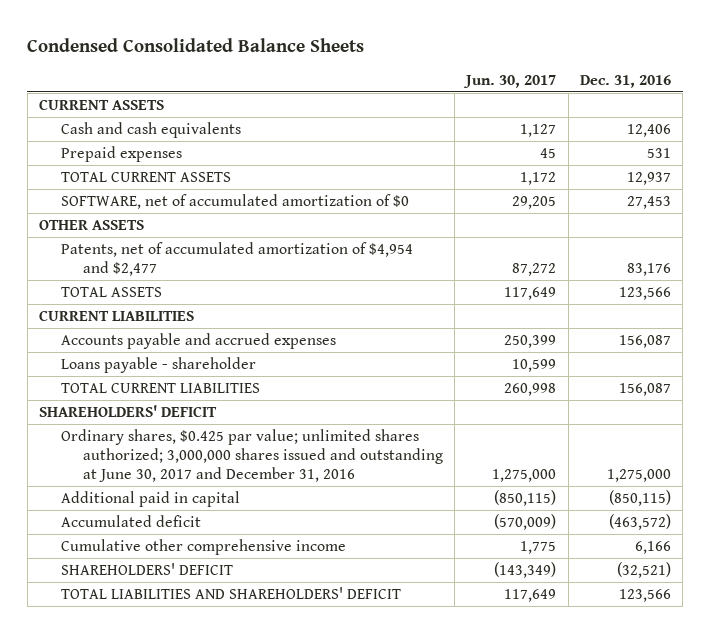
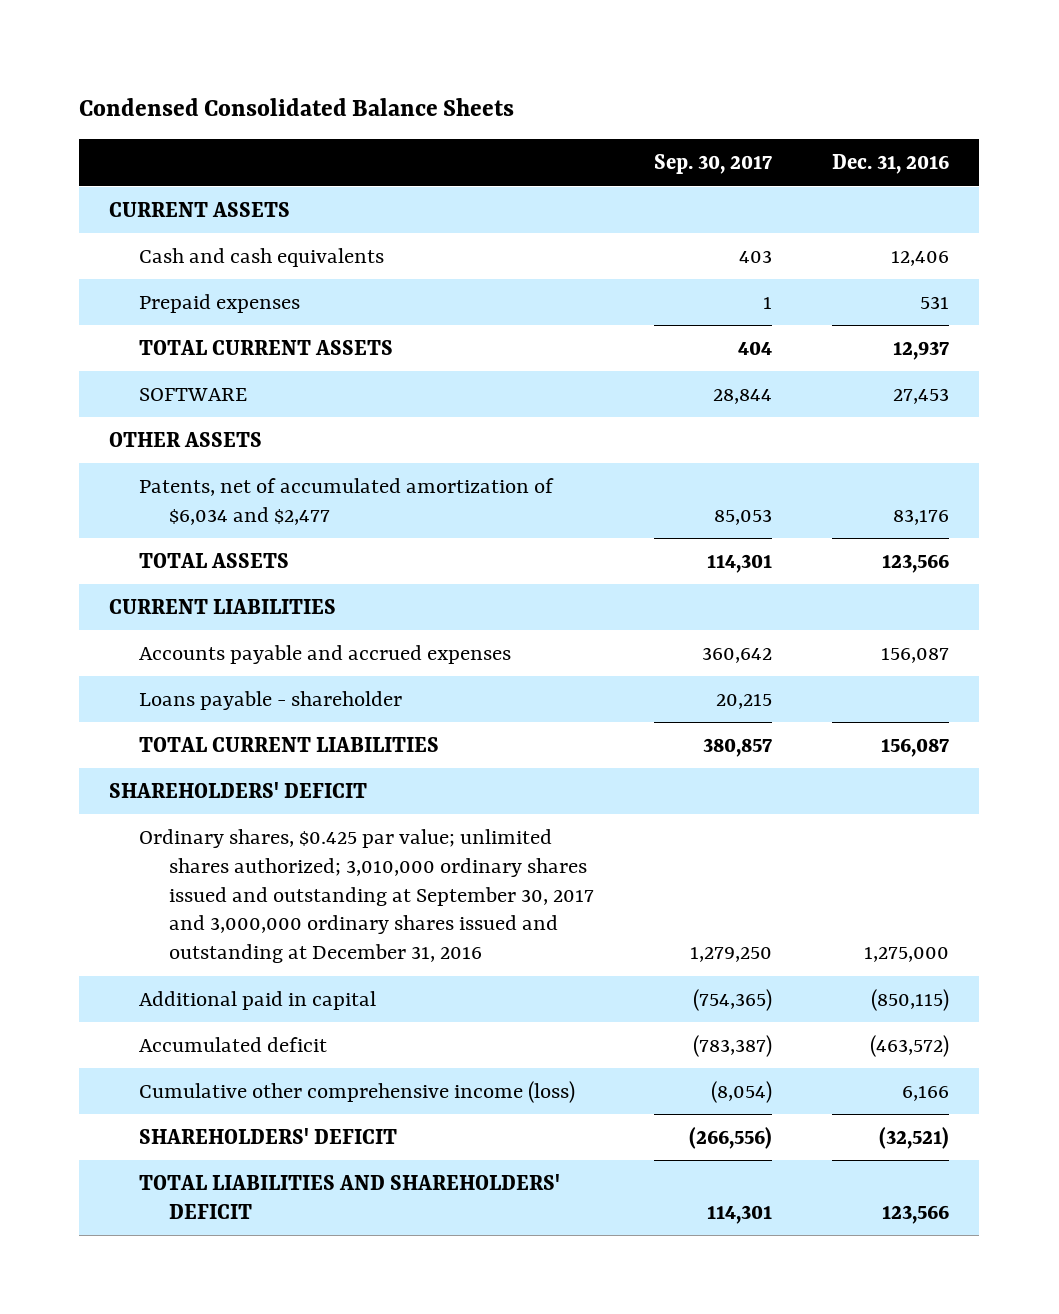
- | Jun. 30, 2017 | Dec. 31, 2016
+ | Sep. 30, 2017 | Dec. 31, 2016
- SOFTWARE, net of accumulated amortization of $0 | 29,205 | 27,453
+ SOFTWARE | 28,844 | 27,453
- Patents, net of accumulated amortization of $4,954 and $2,477 | 87,272 | 83,176
+ Patents, net of accumulated amortization of $6,034 and $2,477 | 85,053 | 83,176
- Ordinary shares, $0.425 par value; unlimited shares authorized; 3,000,000 shares issued and outstanding at June 30, 2017 and December 31, 2016 | 1,275,000 | 1,275,000
+ Ordinary shares, $0.425 par value; unlimited shares authorized; 3,010,000 ordinary shares issued and outstanding at September 30, 2017 and 3,000,000 ordinary shares issued and outstanding at December 31, 2016 | 1,279,250 | 1,275,000
- Cumulative other comprehensive income | 1,775 | 6,166
+ Cumulative other comprehensive income (loss) | (8,054) | 6,166

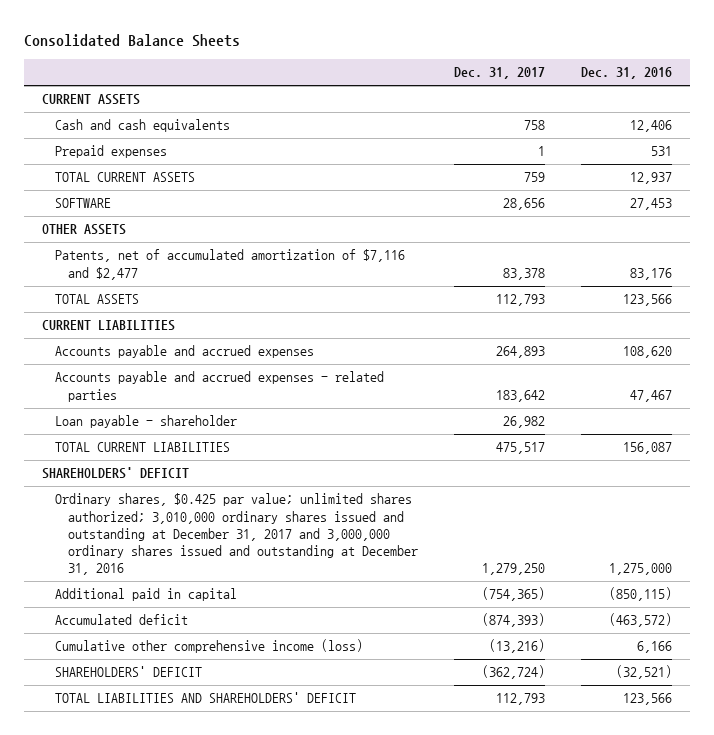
- Condensed Consolidated Balance Sheets
+ Consolidated Balance Sheets
- | Sep. 30, 2017 | Dec. 31, 2016
+ | Dec. 31, 2017 | Dec. 31, 2016
- Patents, net of accumulated amortization of $6,034 and $2,477 | 85,053 | 83,176
+ Patents, net of accumulated amortization of $7,116 and $2,477 | 83,378 | 83,176
- Accounts payable and accrued expenses | 360,642 | 156,087
- Loans payable - shareholder | 20,215 |
+ Accounts payable and accrued expenses | 264,893 | 108,620
+ Accounts payable and accrued expenses - related parties | 183,642 | 47,467
+ Loan payable - shareholder | 26,982 |
- Ordinary shares, $0.425 par value; unlimited shares authorized; 3,010,000 ordinary shares issued and outstanding at September 30, 2017 and 3,000,000 ordinary shares issued and outstanding at December 31, 2016 | 1,279,250 | 1,275,000
+ Ordinary shares, $0.425 par value; unlimited shares authorized; 3,010,000 ordinary shares issued and outstanding at December 31, 2017 and 3,000,000 ordinary shares issued and outstanding at December 31, 2016 | 1,279,250 | 1,275,000

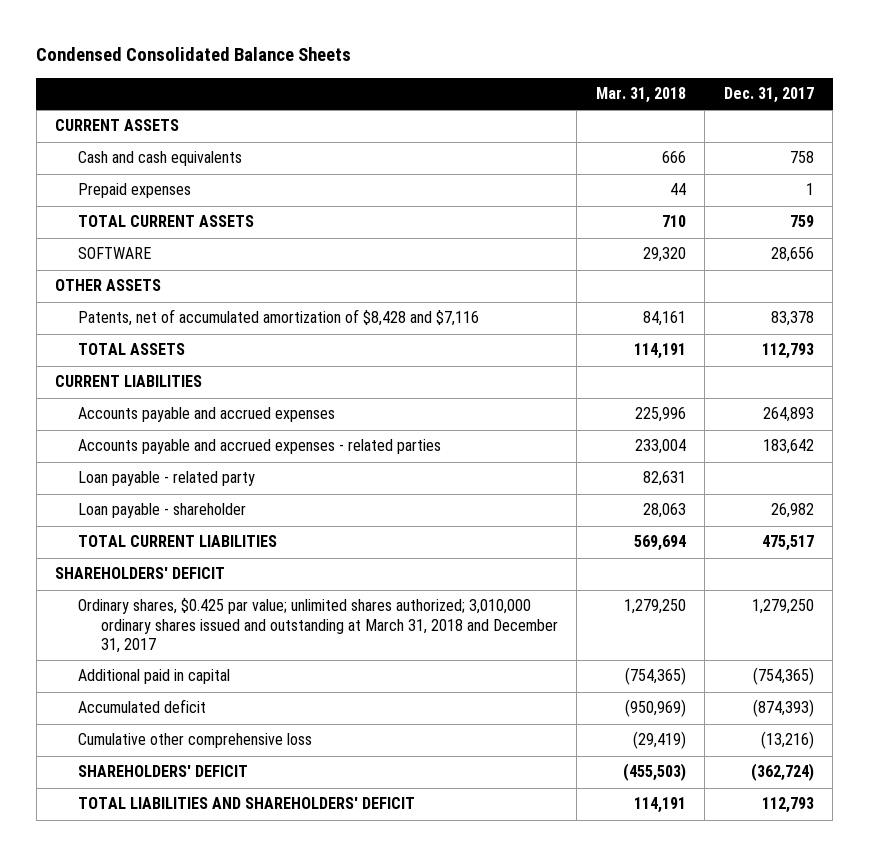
- Consolidated Balance Sheets
+ Condensed Consolidated Balance Sheets
- | Dec. 31, 2017 | Dec. 31, 2016
+ | Mar. 31, 2018 | Dec. 31, 2017
- Patents, net of accumulated amortization of $7,116 and $2,477 | 83,378 | 83,176
+ Patents, net of accumulated amortization of $8,428 and $7,116 | 84,161 | 83,378
+ Loan payable - related party | 82,631 |
- Ordinary shares, $0.425 par value; unlimited shares authorized; 3,010,000 ordinary shares issued and outstanding at December 31, 2017 and 3,000,000 ordinary shares issued and outstanding at December 31, 2016 | 1,279,250 | 1,275,000
+ Ordinary shares, $0.425 par value; unlimited shares authorized; 3,010,000 ordinary shares issued and outstanding at March 31, 2018 and December 31, 2017 | 1,279,250 | 1,279,250
- Cumulative other comprehensive income (loss) | (13,216) | 6,166
+ Cumulative other comprehensive loss | (29,419) | (13,216)

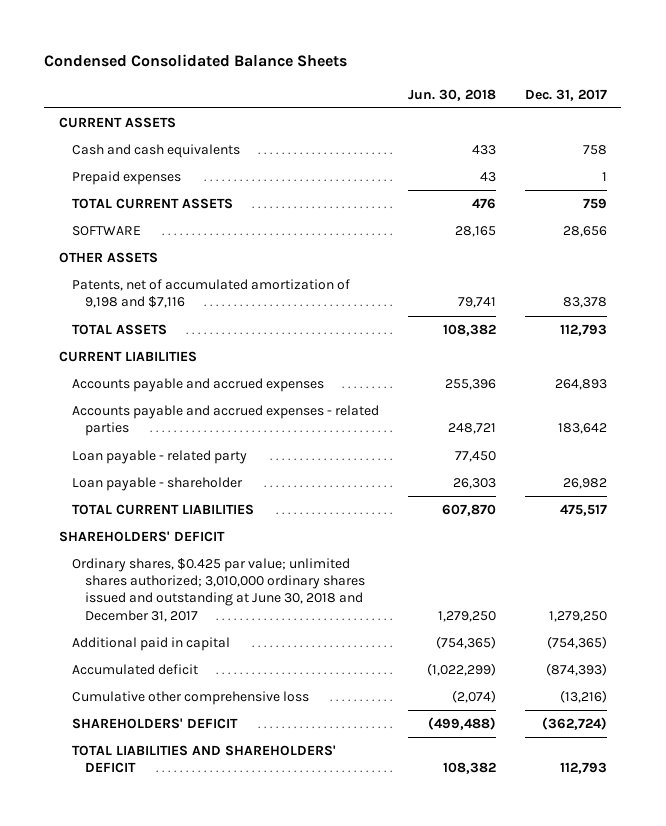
- | Mar. 31, 2018 | Dec. 31, 2017
+ | Jun. 30, 2018 | Dec. 31, 2017
- Patents, net of accumulated amortization of $8,428 and $7,116 | 84,161 | 83,378
+ Patents, net of accumulated amortization of 9,198 and $7,116 | 79,741 | 83,378
- Ordinary shares, $0.425 par value; unlimited shares authorized; 3,010,000 ordinary shares issued and outstanding at March 31, 2018 and December 31, 2017 | 1,279,250 | 1,279,250
+ Ordinary shares, $0.425 par value; unlimited shares authorized; 3,010,000 ordinary shares issued and outstanding at June 30, 2018 and December 31, 2017 | 1,279,250 | 1,279,250

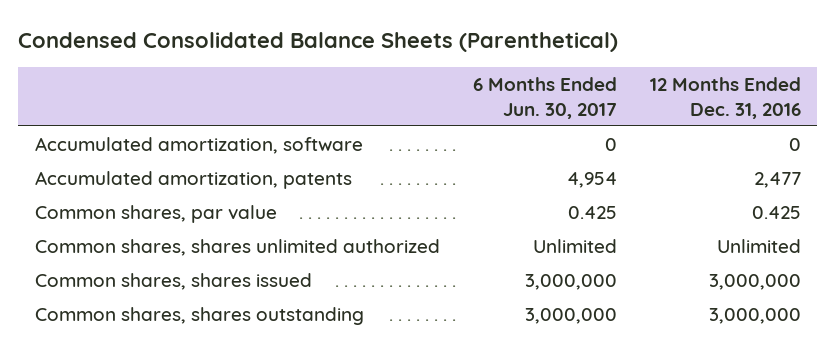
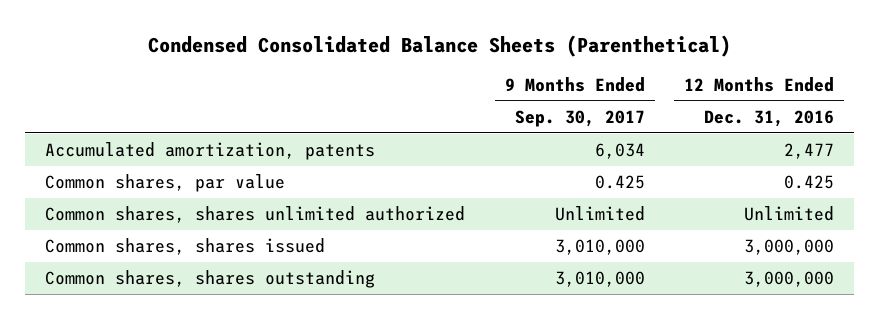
- | 6 Months Ended Jun. 30, 2017 | 12 Months Ended Dec. 31, 2016
+ | 9 Months Ended Sep. 30, 2017 | 12 Months Ended Dec. 31, 2016
- Accumulated amortization, software | 0 | 0

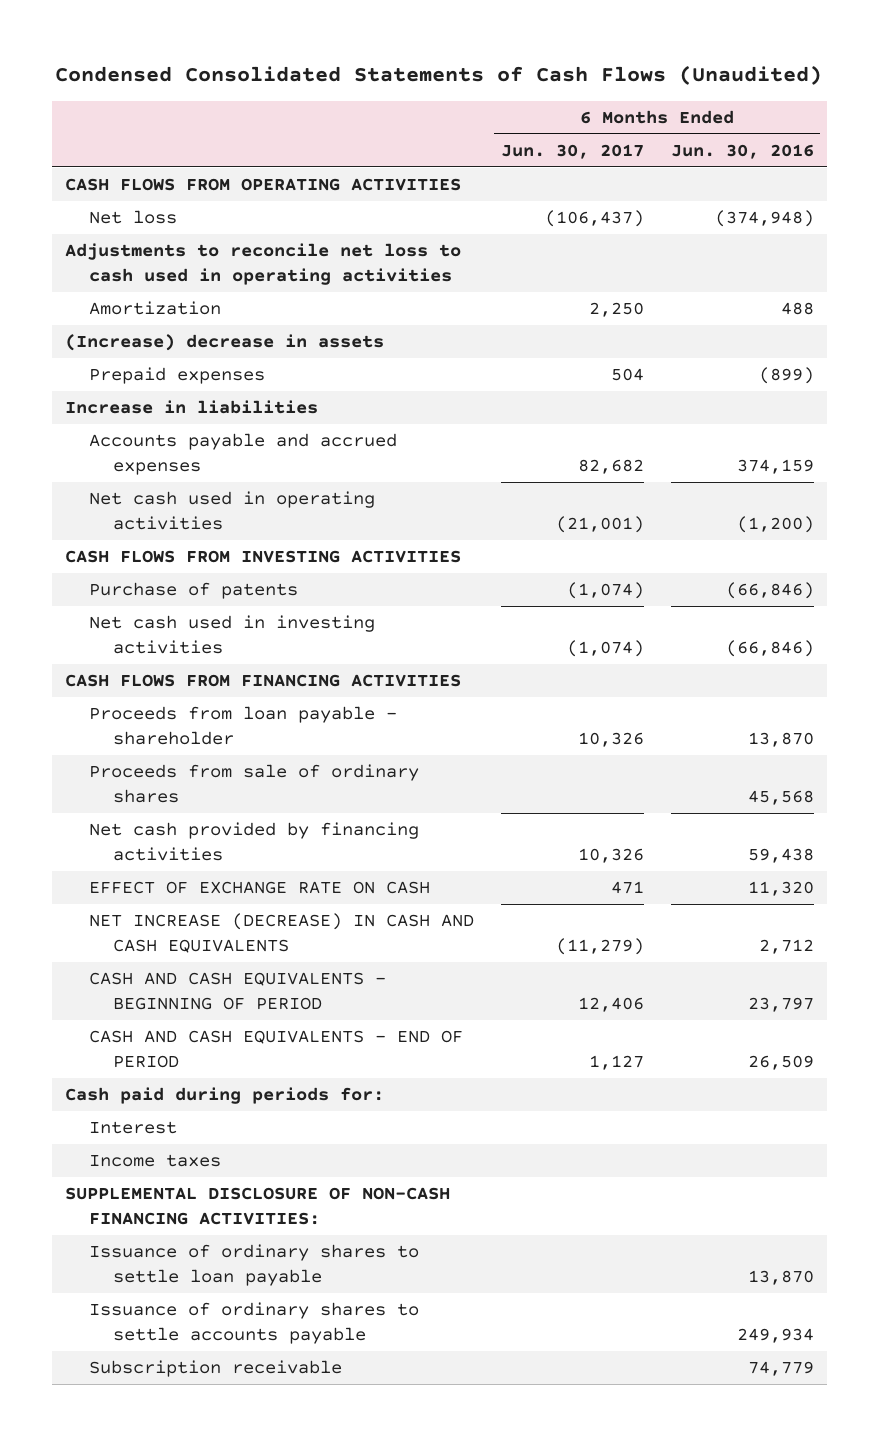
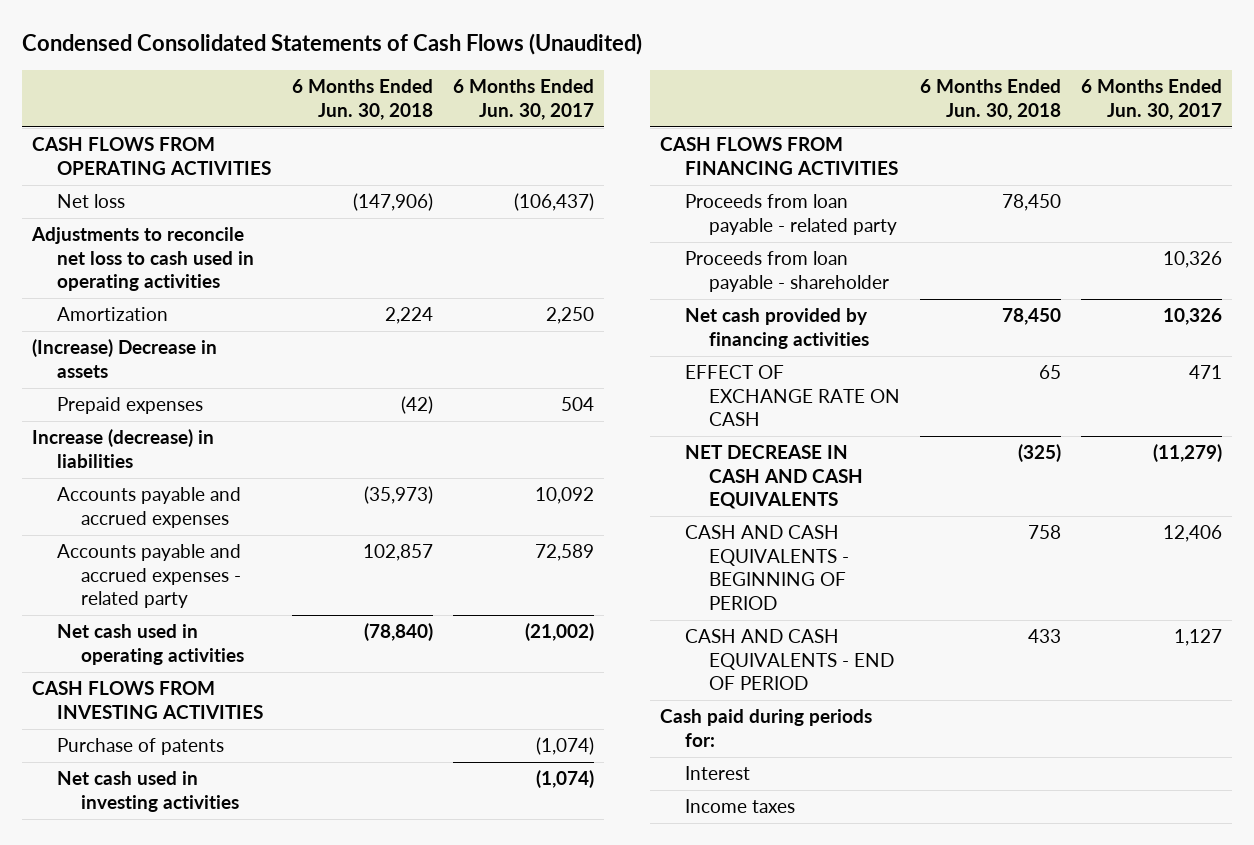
- | 6 Months Ended Jun. 30, 2017 | 6 Months Ended Jun. 30, 2016
+ | 6 Months Ended Jun. 30, 2018 | 6 Months Ended Jun. 30, 2017
- (Increase) decrease in assets
+ (Increase) Decrease in assets
- Increase in liabilities
- Accounts payable and accrued expenses | 82,682 | 374,159
- Net cash used in operating activities | (21,001) | (1,200)
+ Increase (decrease) in liabilities
+ Accounts payable and accrued expenses | (35,973) | 10,092
+ Accounts payable and accrued expenses - related party | 102,857 | 72,589
+ Net cash used in operating activities | (78,840) | (21,002)
+ Proceeds from loan payable - related party | 78,450 |
- Proceeds from sale of ordinary shares | | 45,568
- NET INCREASE (DECREASE) IN CASH AND CASH EQUIVALENTS | (11,279) | 2,712
+ NET DECREASE IN CASH AND CASH EQUIVALENTS | (325) | (11,279)
- SUPPLEMENTAL DISCLOSURE OF NON-CASH FINANCING ACTIVITIES:
- Issuance of ordinary shares to settle loan payable | | 13,870
- Issuance of ordinary shares to settle accounts payable | | 249,934
- Subscription receivable | | 74,779

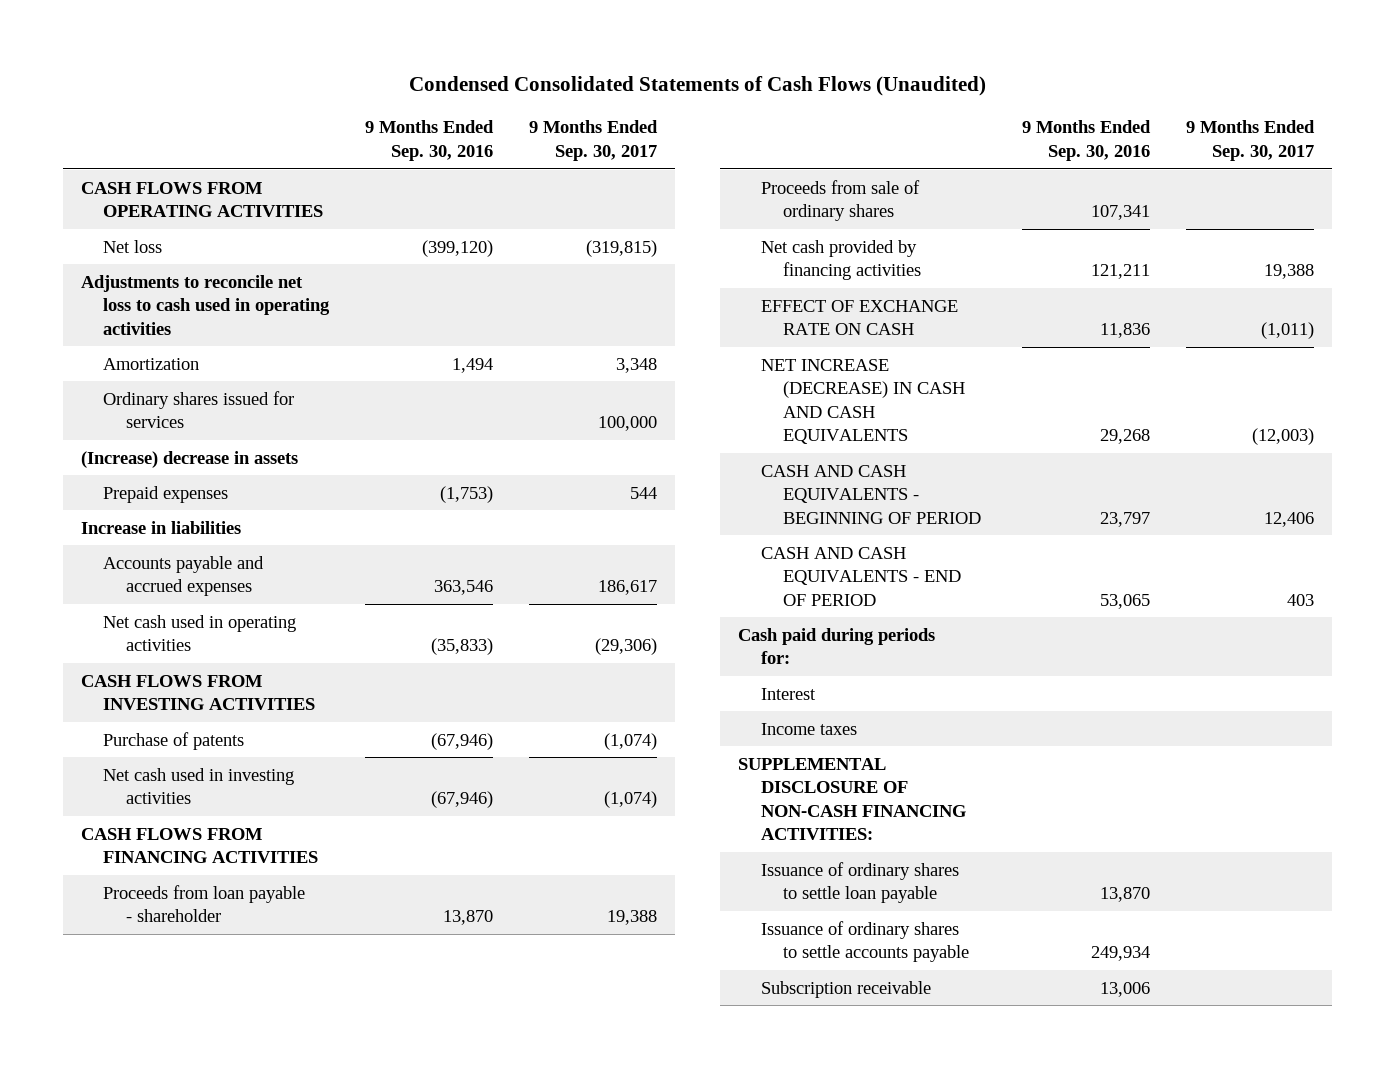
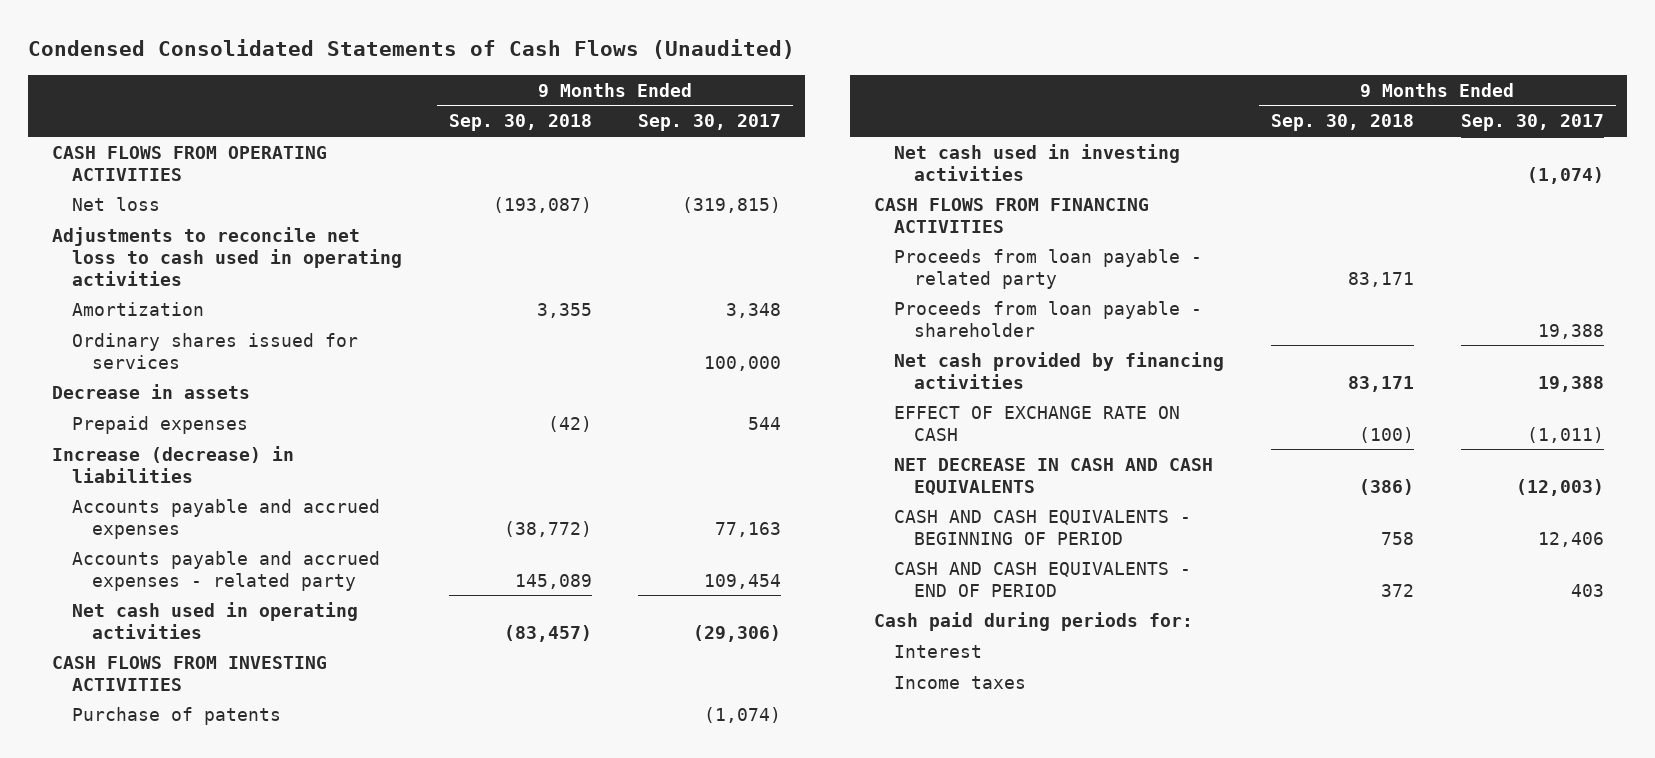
- | 9 Months Ended Sep. 30, 2016 | 9 Months Ended Sep. 30, 2017
+ | 9 Months Ended Sep. 30, 2018 | 9 Months Ended Sep. 30, 2017
- (Increase) decrease in assets
+ Decrease in assets
- Increase in liabilities
- Accounts payable and accrued expenses | 363,546 | 186,617
+ Increase (decrease) in liabilities
+ Accounts payable and accrued expenses | (38,772) | 77,163
+ Accounts payable and accrued expenses - related party | 145,089 | 109,454
+ Proceeds from loan payable - related party | 83,171 |
- Proceeds from sale of ordinary shares | 107,341 |
- NET INCREASE (DECREASE) IN CASH AND CASH EQUIVALENTS | 29,268 | (12,003)
+ NET DECREASE IN CASH AND CASH EQUIVALENTS | (386) | (12,003)
- SUPPLEMENTAL DISCLOSURE OF NON-CASH FINANCING ACTIVITIES:
- Issuance of ordinary shares to settle loan payable | 13,870 |
- Issuance of ordinary shares to settle accounts payable | 249,934 |
- Subscription receivable | 13,006 |

